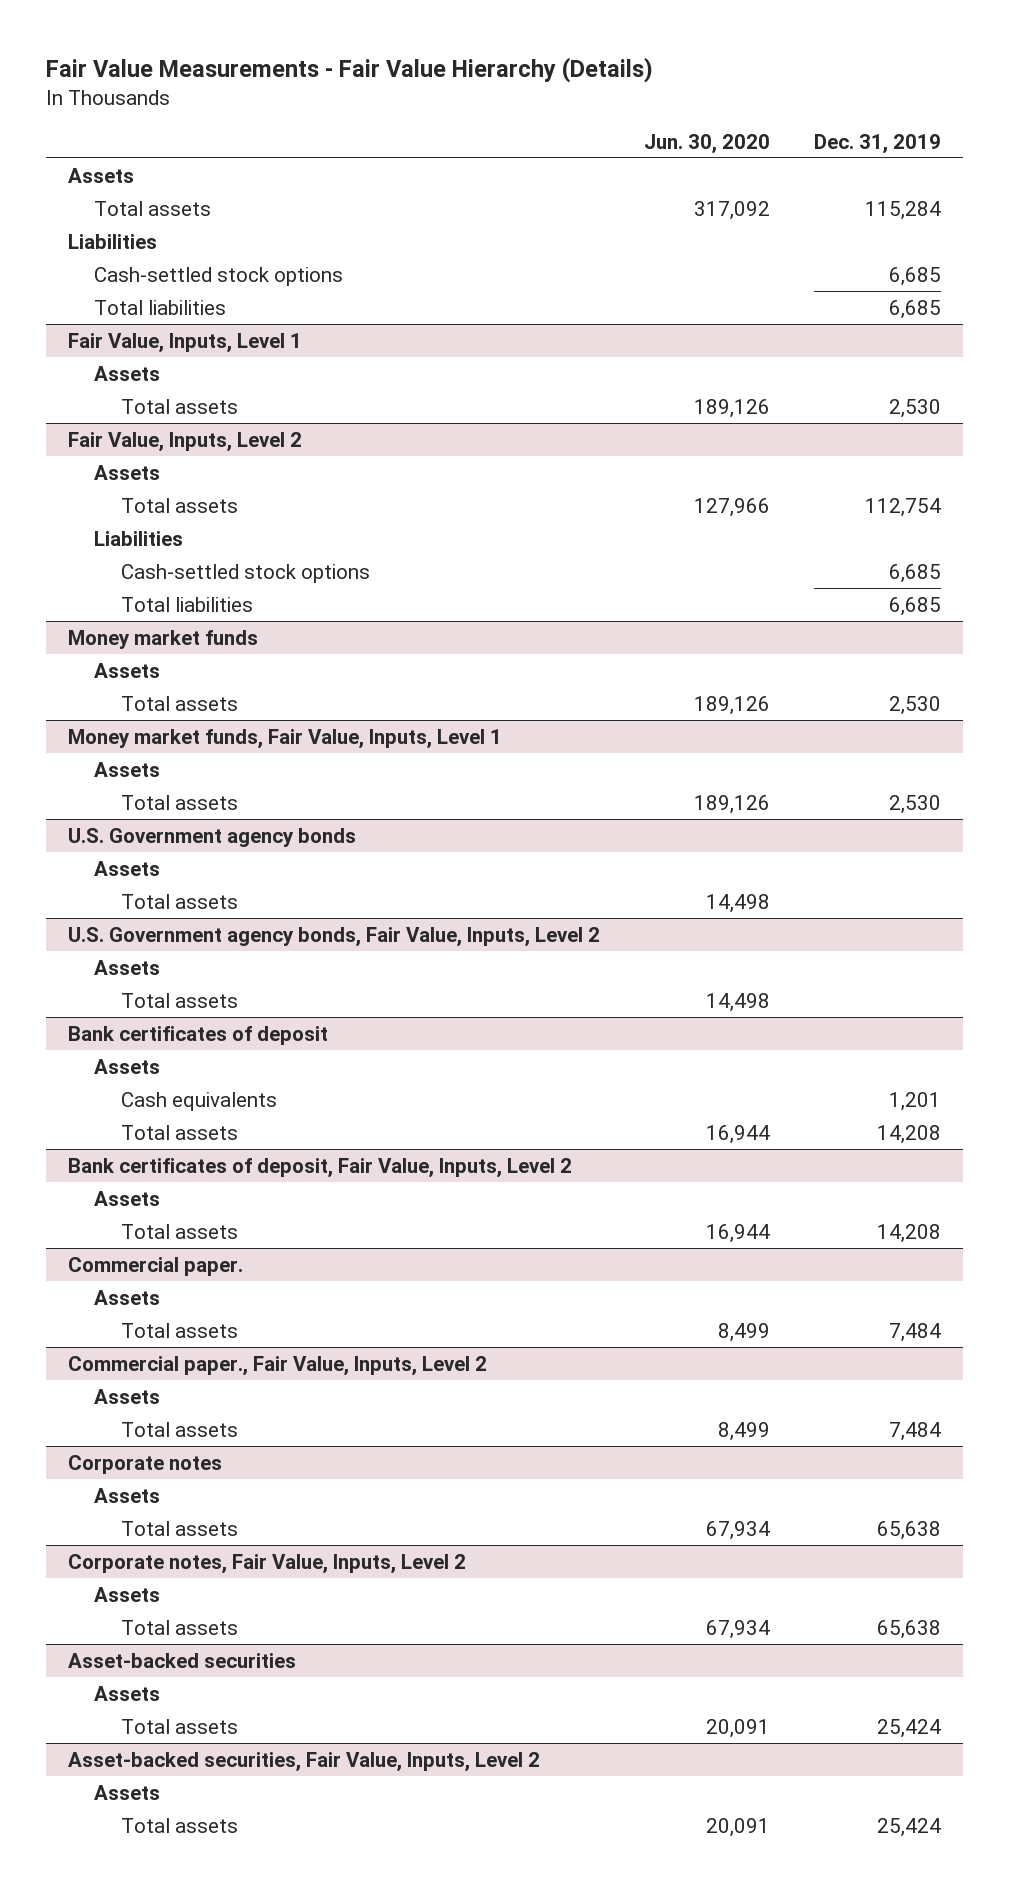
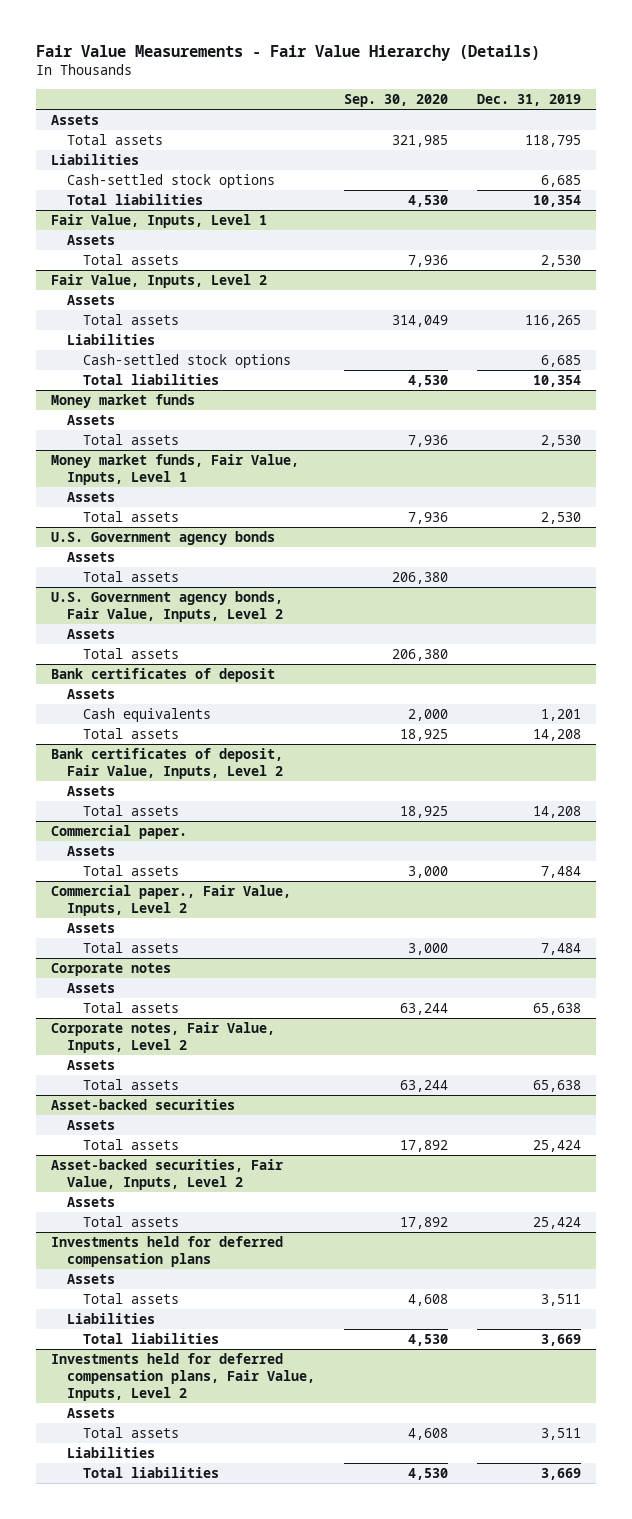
- | Jun. 30, 2020 | Dec. 31, 2019
+ | Sep. 30, 2020 | Dec. 31, 2019
- Total assets | 317,092 | 115,284
+ Total assets | 321,985 | 118,795
- Total liabilities | | 6,685
+ Total liabilities | 4,530 | 10,354
@ Fair Value, Inputs, Level 2
- Total assets | 127,966 | 112,754
+ Total assets | 314,049 | 116,265
- Total liabilities | | 6,685
+ Total liabilities | 4,530 | 10,354
+ Investments held for deferred compensation plans
+ Assets
+ Total assets | 4,608 | 3,511
+ Liabilities
+ Total liabilities | 4,530 | 3,669
+ Investments held for deferred compensation plans, Fair Value, Inputs, Level 2
+ Assets
+ Total assets | 4,608 | 3,511
+ Liabilities
+ Total liabilities | 4,530 | 3,669

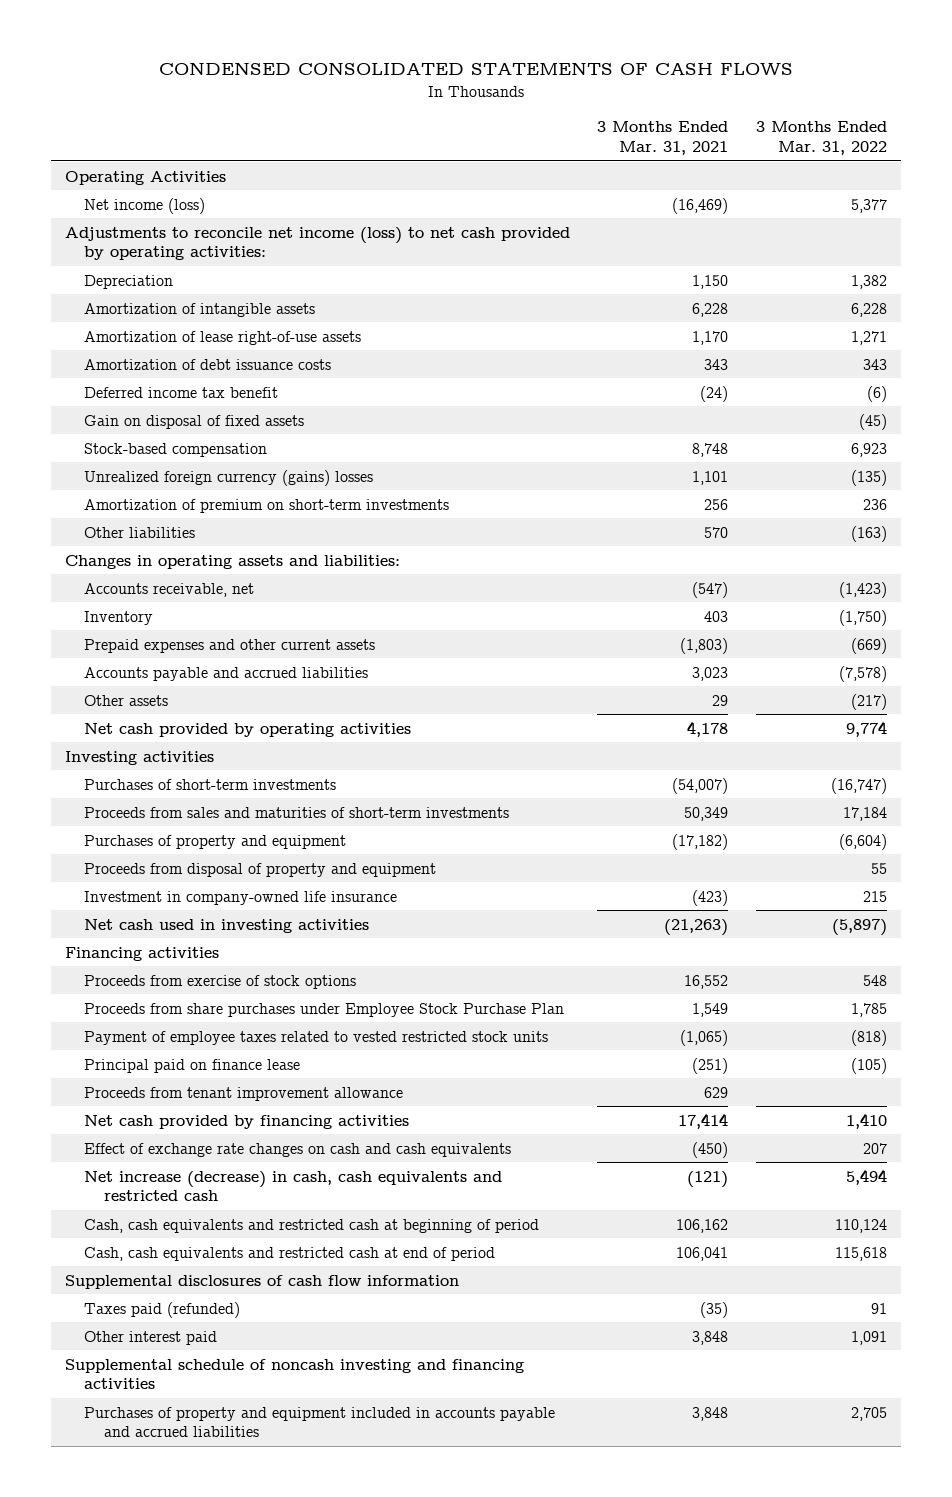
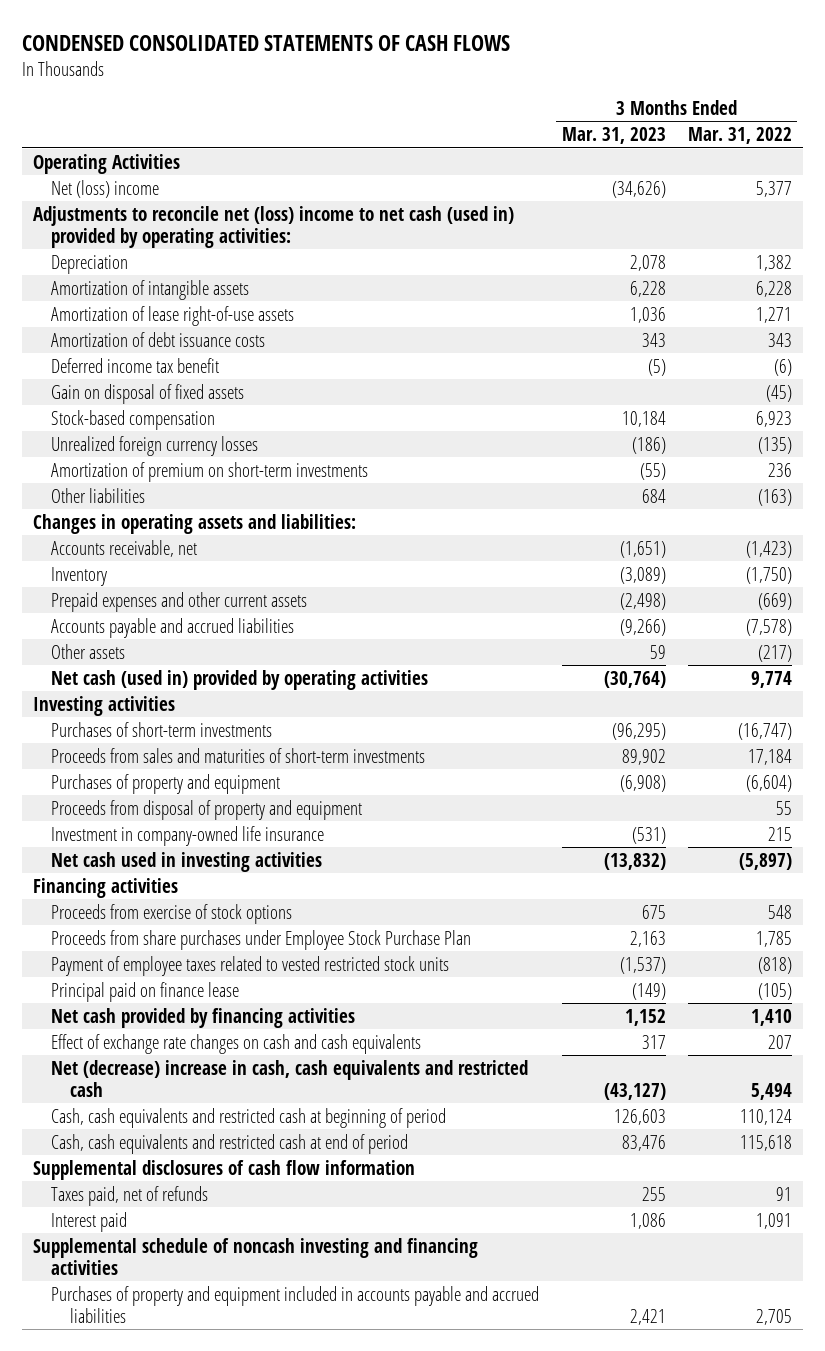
- | 3 Months Ended Mar. 31, 2021 | 3 Months Ended Mar. 31, 2022
+ | 3 Months Ended Mar. 31, 2023 | 3 Months Ended Mar. 31, 2022
- Net income (loss) | (16,469) | 5,377
- Adjustments to reconcile net income (loss) to net cash provided by operating activities:
+ Net (loss) income | (34,626) | 5,377
+ Adjustments to reconcile net (loss) income to net cash (used in) provided by operating activities:
- Unrealized foreign currency (gains) losses | 1,101 | (135)
+ Unrealized foreign currency losses | (186) | (135)
- Net cash provided by operating activities | 4,178 | 9,774
+ Net cash (used in) provided by operating activities | (30,764) | 9,774
- Proceeds from tenant improvement allowance | 629 |
- Net increase (decrease) in cash, cash equivalents and restricted cash | (121) | 5,494
+ Net (decrease) increase in cash, cash equivalents and restricted cash | (43,127) | 5,494
- Taxes paid (refunded) | (35) | 91
- Other interest paid | 3,848 | 1,091
+ Taxes paid, net of refunds | 255 | 91
+ Interest paid | 1,086 | 1,091

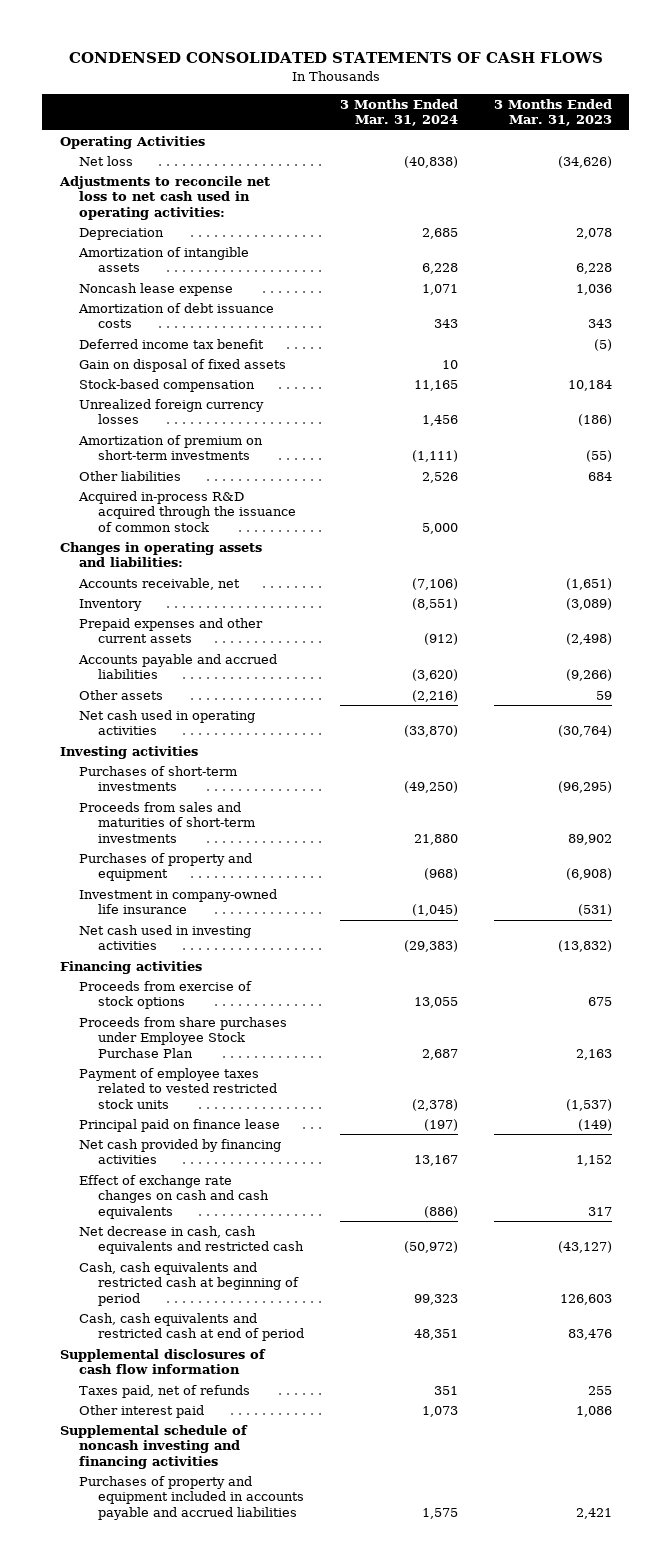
- | 3 Months Ended Mar. 31, 2023 | 3 Months Ended Mar. 31, 2022
+ | 3 Months Ended Mar. 31, 2024 | 3 Months Ended Mar. 31, 2023
- Net (loss) income | (34,626) | 5,377
- Adjustments to reconcile net (loss) income to net cash (used in) provided by operating activities:
+ Net loss | (40,838) | (34,626)
+ Adjustments to reconcile net loss to net cash used in operating activities:
- Amortization of lease right-of-use assets | 1,036 | 1,271
+ Noncash lease expense | 1,071 | 1,036
+ Acquired in-process R&D acquired through the issuance of common stock | 5,000 |
- Net cash (used in) provided by operating activities | (30,764) | 9,774
+ Net cash used in operating activities | (33,870) | (30,764)
- Proceeds from disposal of property and equipment | | 55
- Net (decrease) increase in cash, cash equivalents and restricted cash | (43,127) | 5,494
+ Net decrease in cash, cash equivalents and restricted cash | (50,972) | (43,127)
- Interest paid | 1,086 | 1,091
+ Other interest paid | 1,073 | 1,086

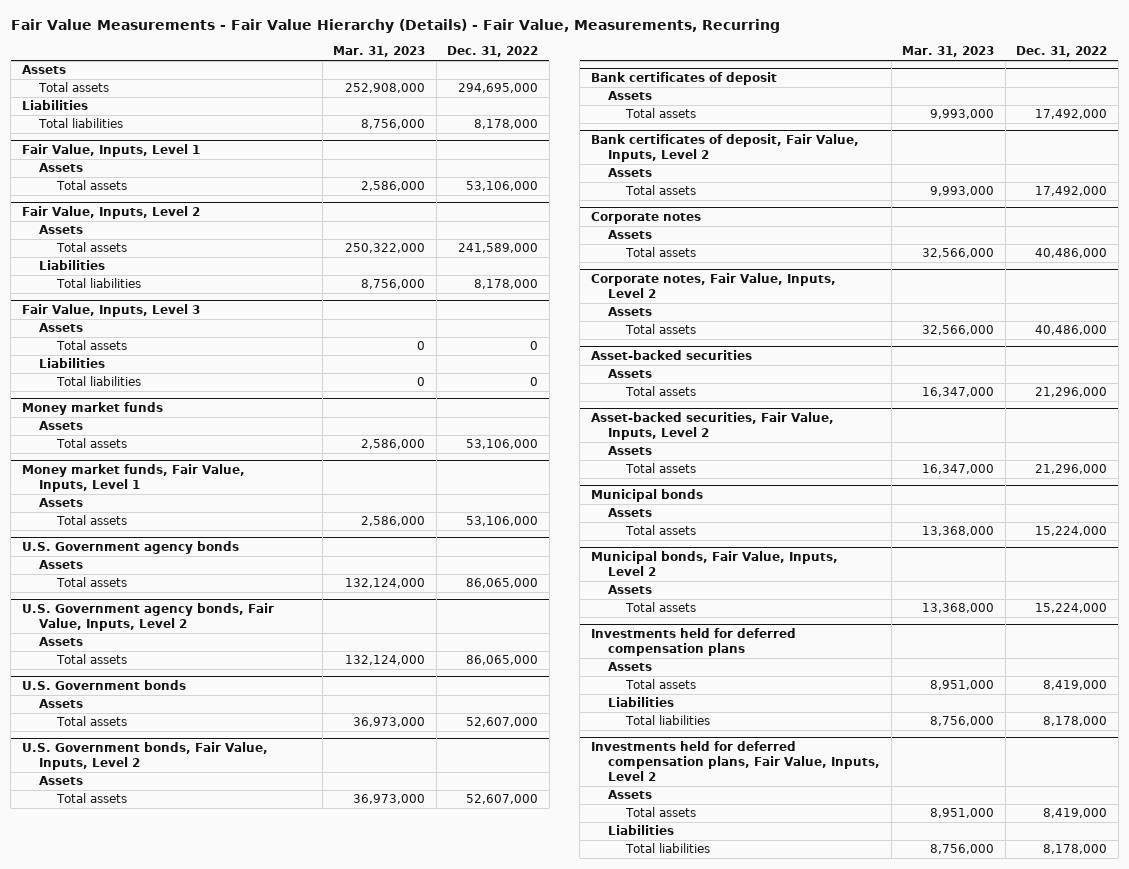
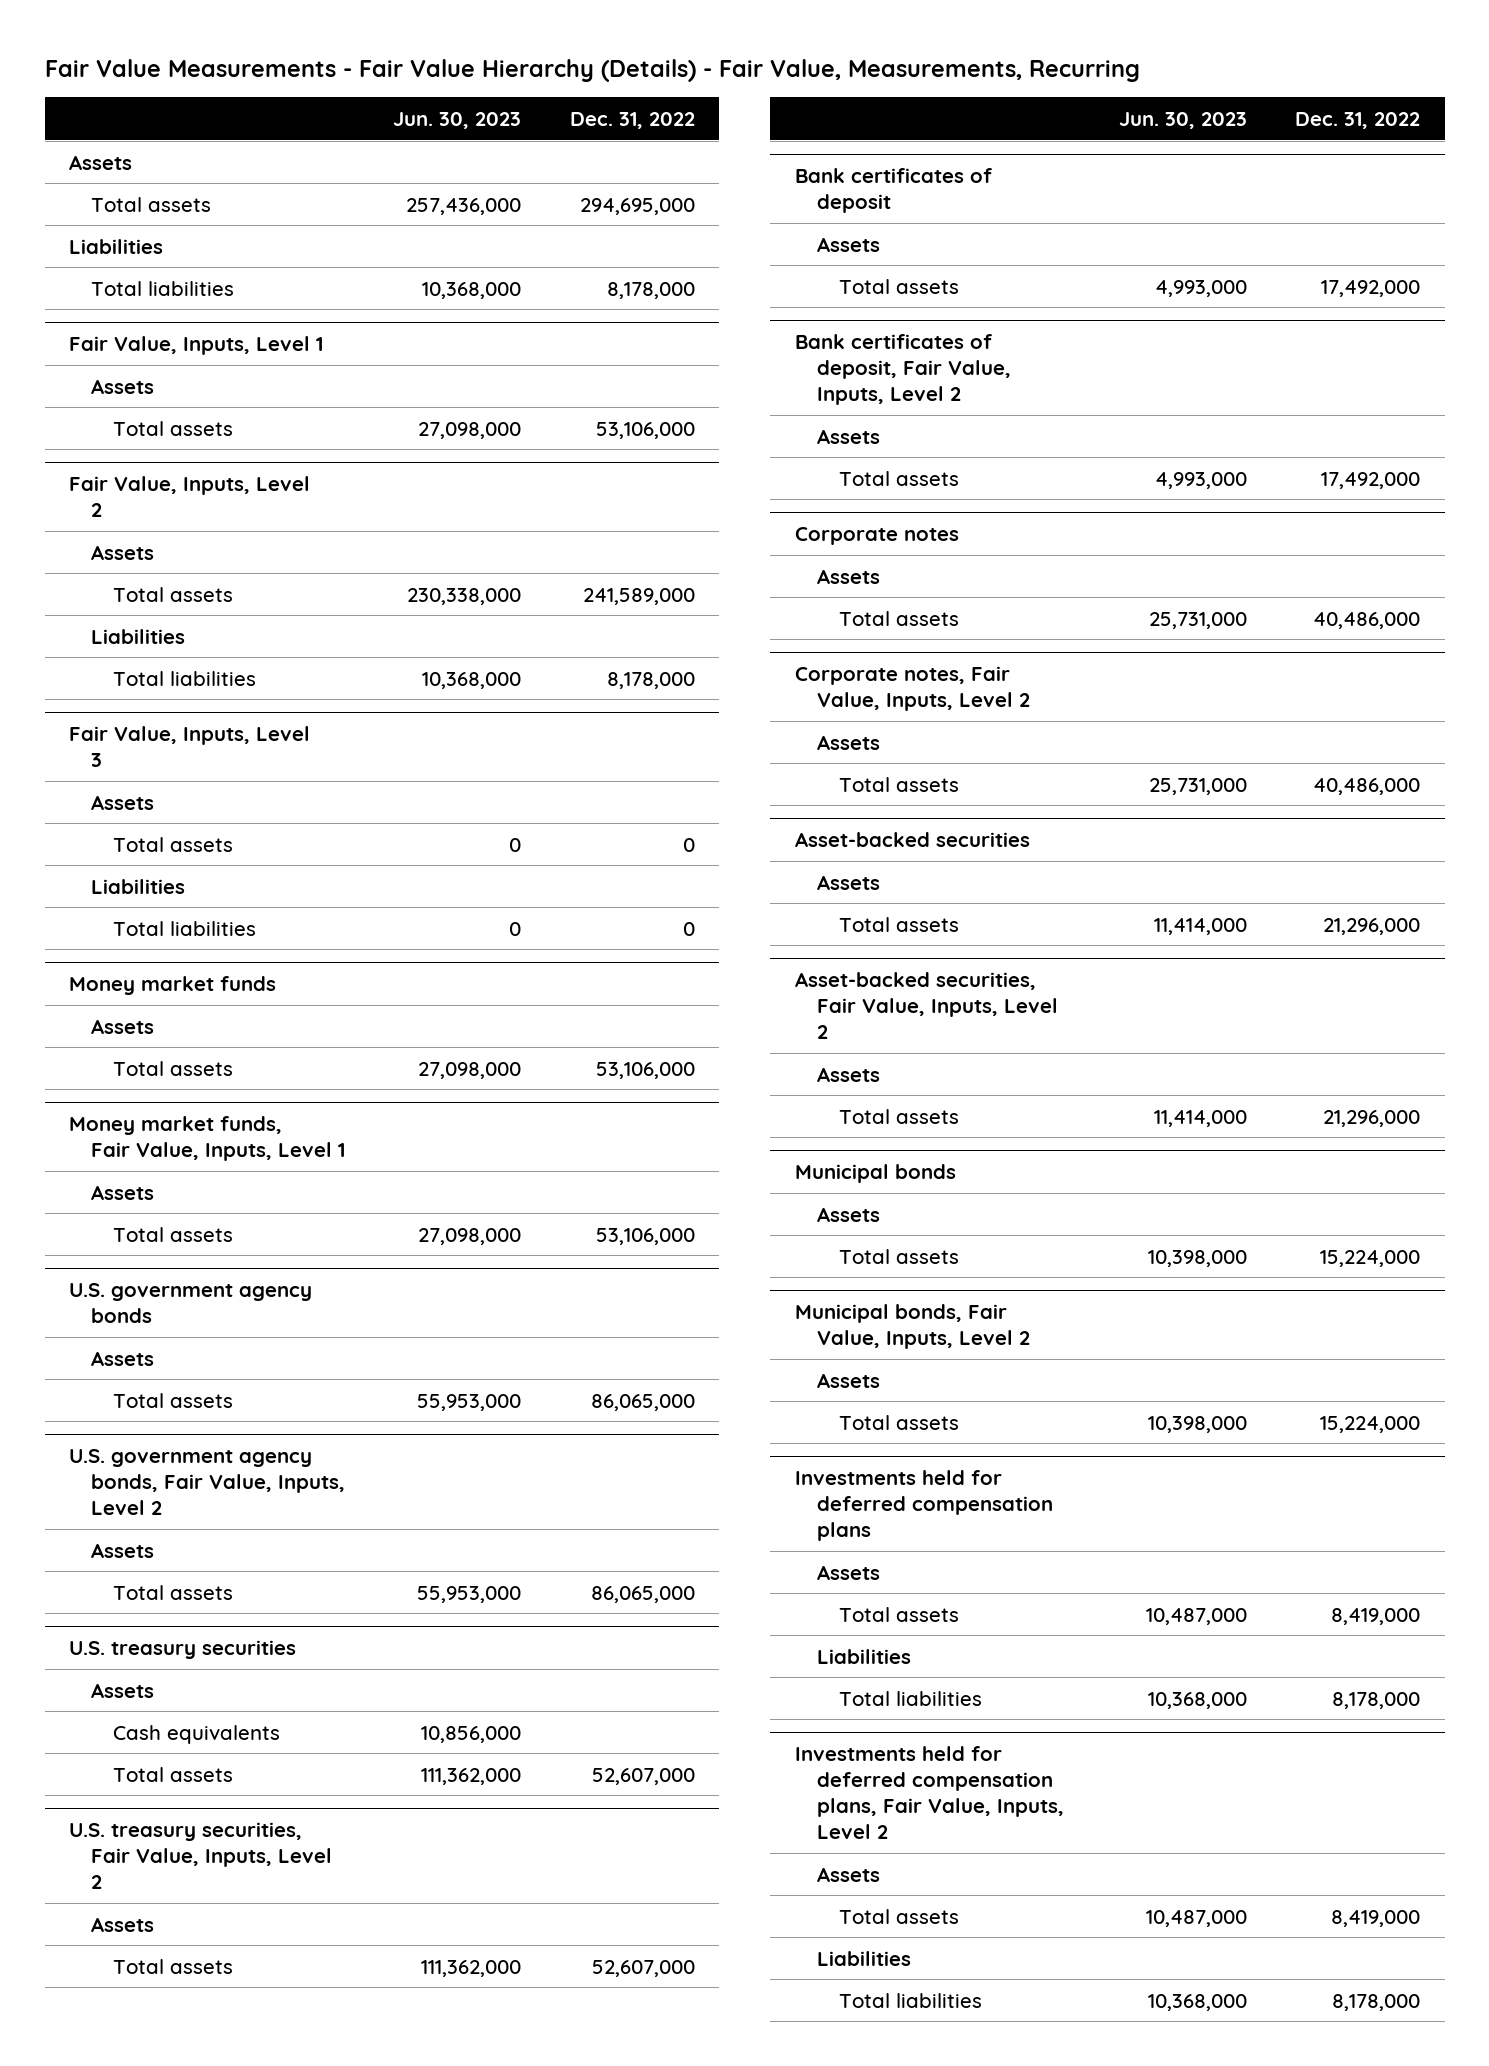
- | Mar. 31, 2023 | Dec. 31, 2022
+ | Jun. 30, 2023 | Dec. 31, 2022
- U.S. Government agency bonds
+ U.S. government agency bonds
- U.S. Government agency bonds, Fair Value, Inputs, Level 2
+ U.S. government agency bonds, Fair Value, Inputs, Level 2
- U.S. Government bonds
+ U.S. treasury securities
+ Cash equivalents | 10,856,000 |
- U.S. Government bonds, Fair Value, Inputs, Level 2
+ U.S. treasury securities, Fair Value, Inputs, Level 2

